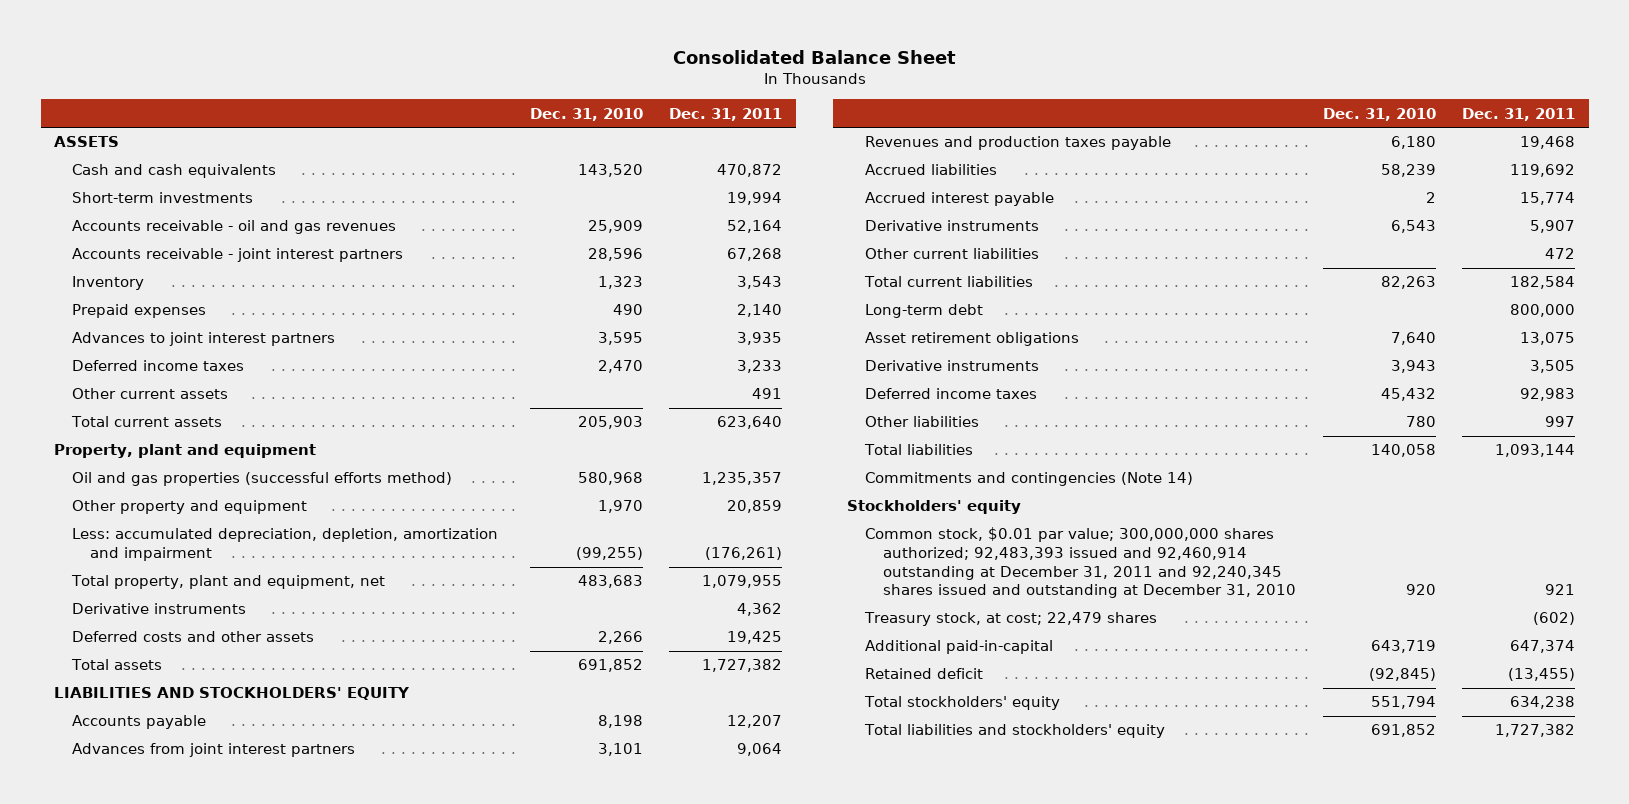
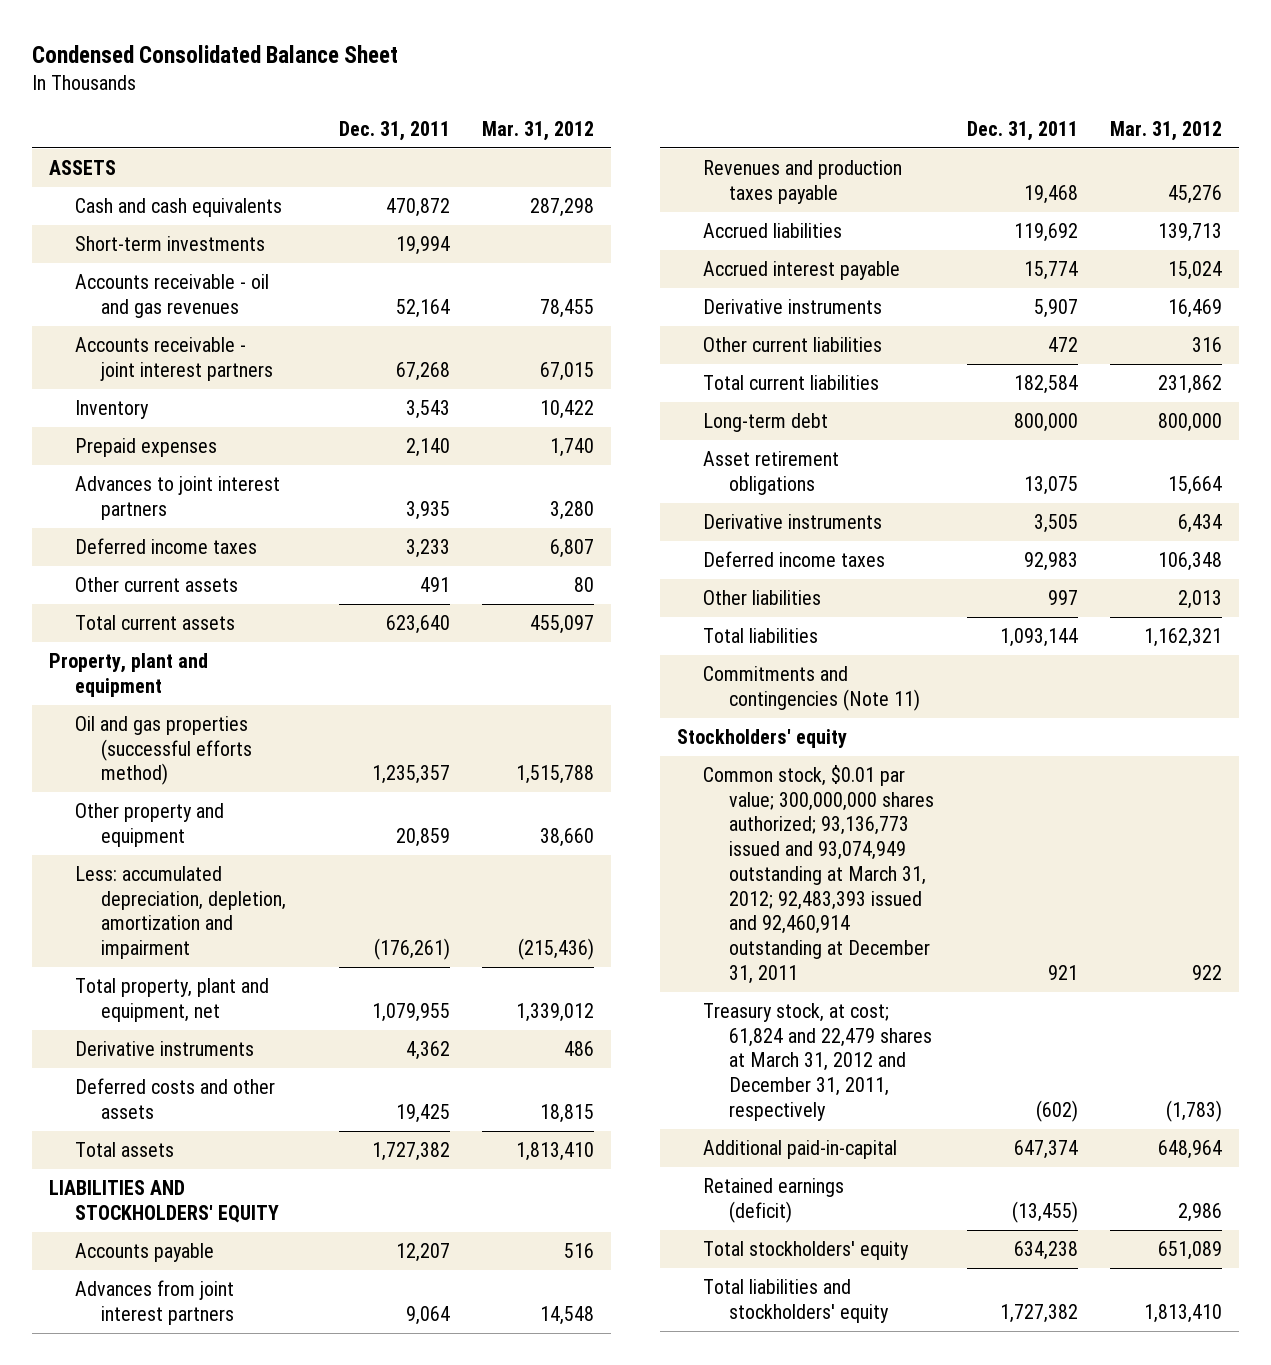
- Consolidated Balance Sheet
+ Condensed Consolidated Balance Sheet
- | Dec. 31, 2010 | Dec. 31, 2011
+ | Dec. 31, 2011 | Mar. 31, 2012
- Commitments and contingencies (Note 14)
+ Commitments and contingencies (Note 11)
- Common stock, $0.01 par value; 300,000,000 shares authorized; 92,483,393 issued and 92,460,914 outstanding at December 31, 2011 and 92,240,345 shares issued and outstanding at December 31, 2010 | 920 | 921
- Treasury stock, at cost; 22,479 shares | | (602)
+ Common stock, $0.01 par value; 300,000,000 shares authorized; 93,136,773 issued and 93,074,949 outstanding at March 31, 2012; 92,483,393 issued and 92,460,914 outstanding at December 31, 2011 | 921 | 922
+ Treasury stock, at cost; 61,824 and 22,479 shares at March 31, 2012 and December 31, 2011, respectively | (602) | (1,783)
- Retained deficit | (92,845) | (13,455)
+ Retained earnings (deficit) | (13,455) | 2,986

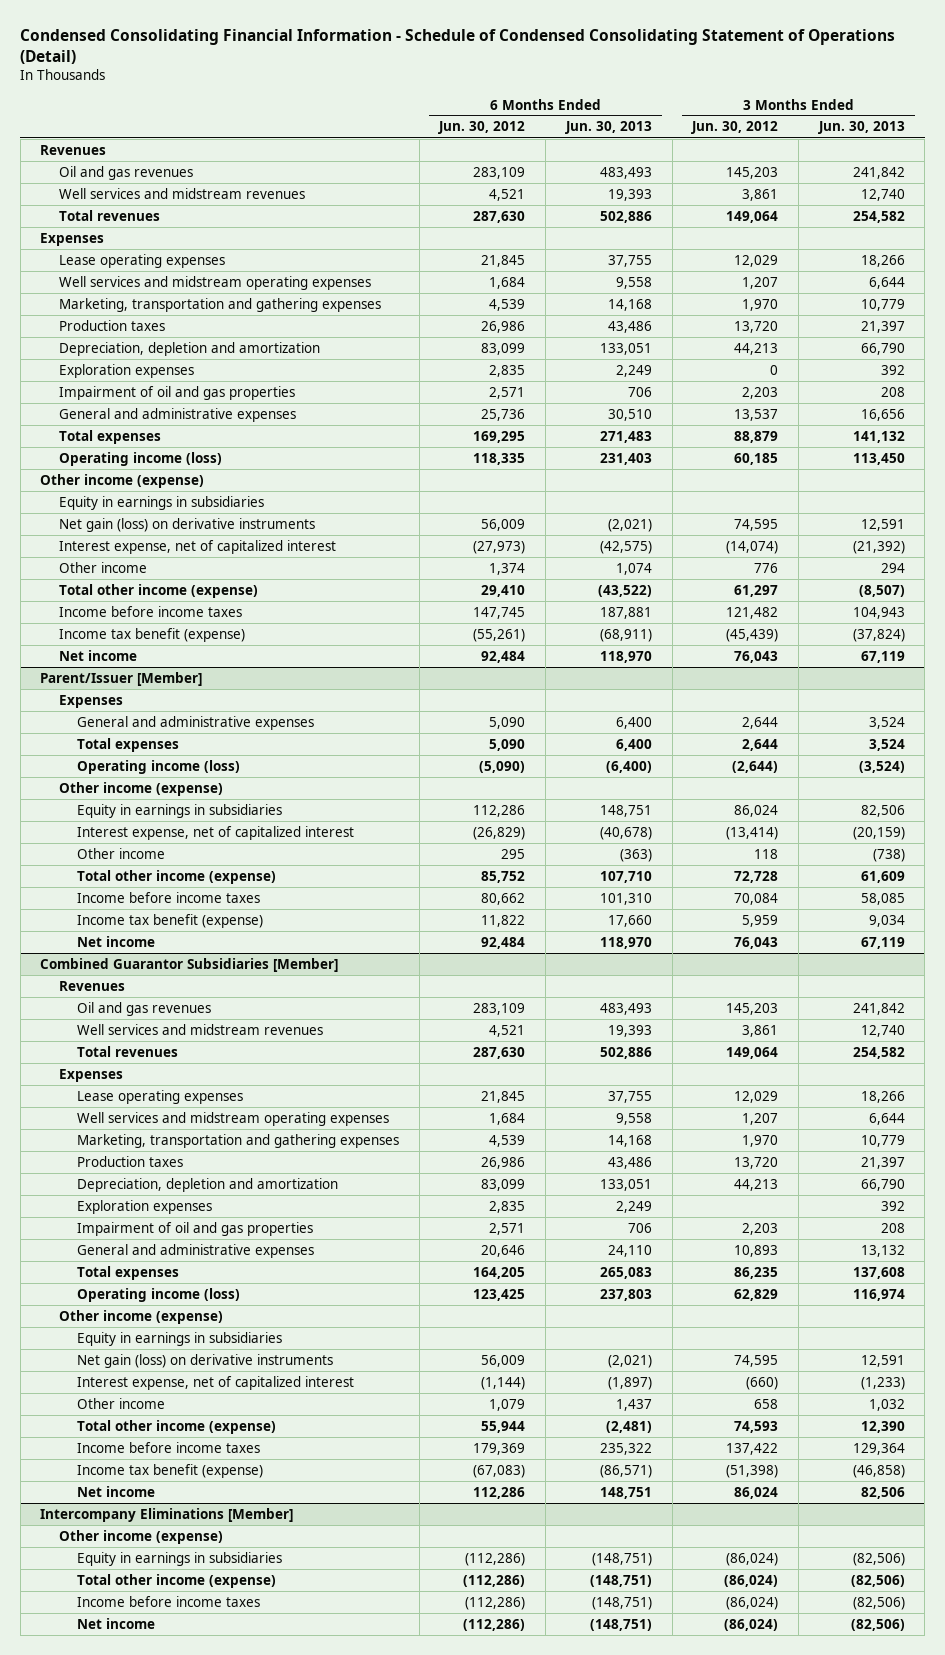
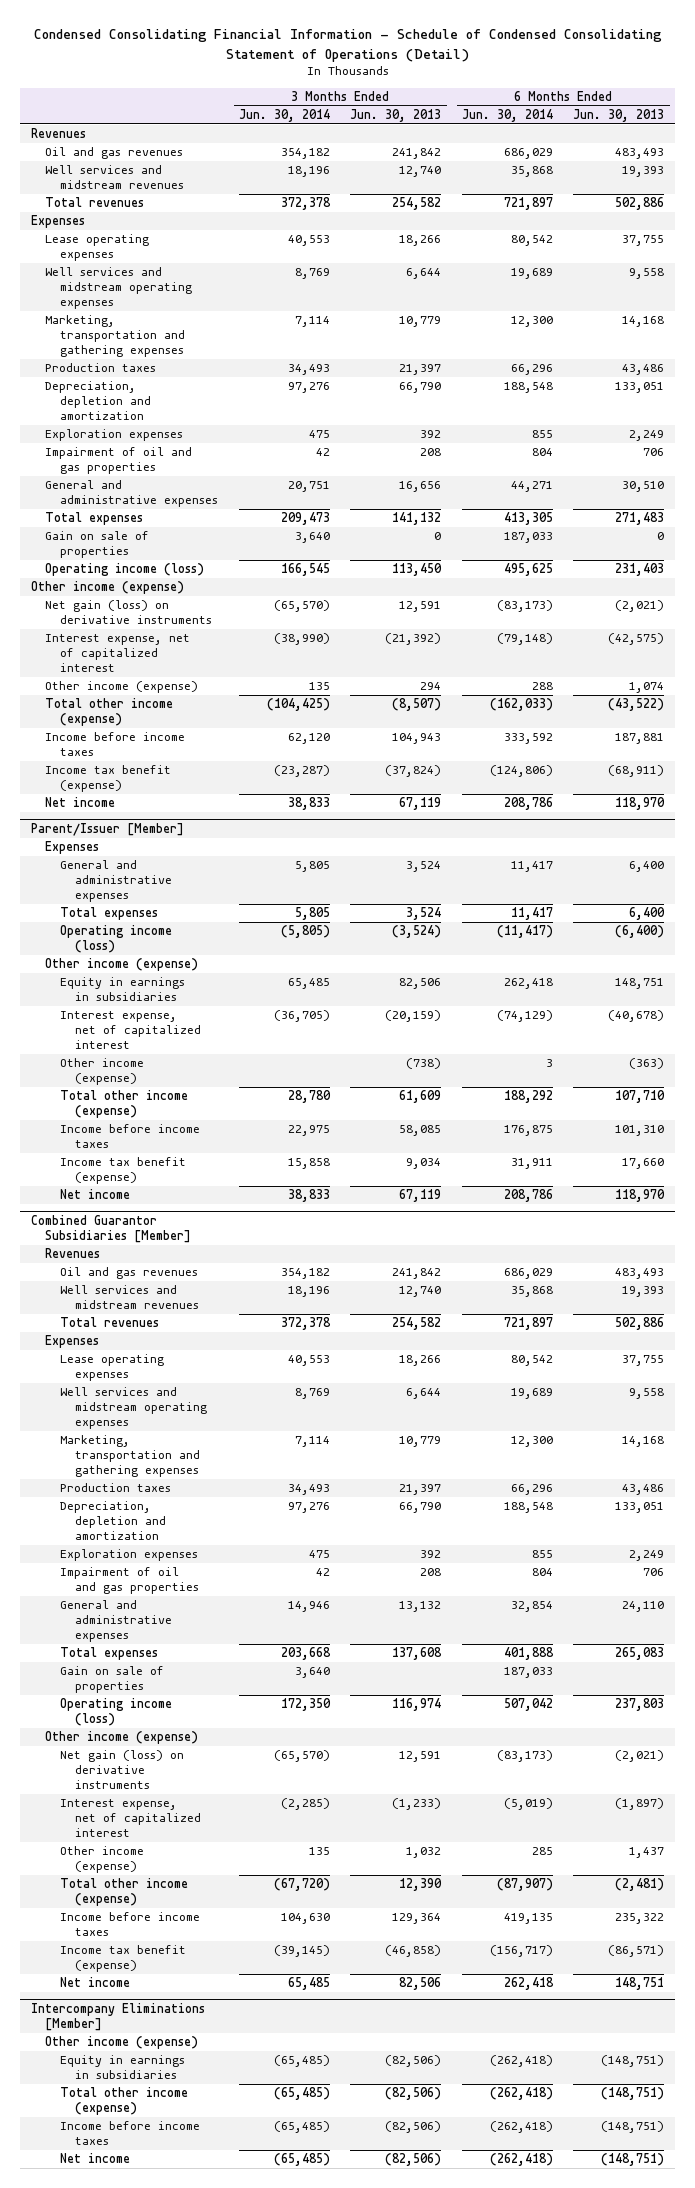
- | 6 Months Ended Jun. 30, 2012 | 6 Months Ended Jun. 30, 2013 | 3 Months Ended Jun. 30, 2012 | 3 Months Ended Jun. 30, 2013
+ | 3 Months Ended Jun. 30, 2014 | 3 Months Ended Jun. 30, 2013 | 6 Months Ended Jun. 30, 2014 | 6 Months Ended Jun. 30, 2013
+ Gain on sale of properties | 3,640 | 0 | 187,033 | 0
- Equity in earnings in subsidiaries
- Other income | 1,374 | 1,074 | 776 | 294
+ Other income (expense) | 135 | 294 | 288 | 1,074
@ Parent/Issuer [Member]
- Other income | 295 | (363) | 118 | (738)
+ Other income (expense) | | (738) | 3 | (363)
@ Combined Guarantor Subsidiaries [Member]
+ Gain on sale of properties | 3,640 | | 187,033 |
- Equity in earnings in subsidiaries
- Other income | 1,079 | 1,437 | 658 | 1,032
+ Other income (expense) | 135 | 1,032 | 285 | 1,437

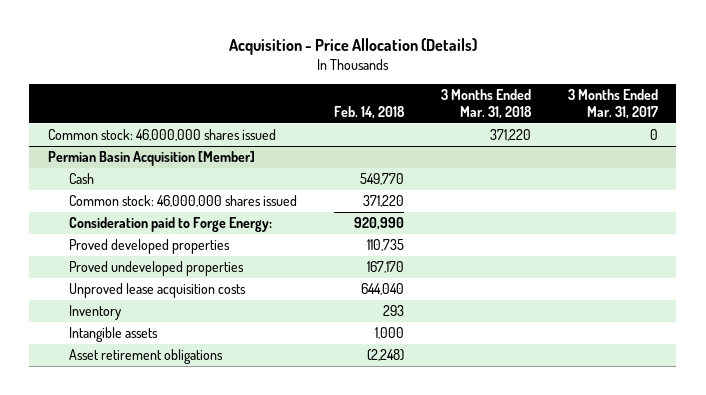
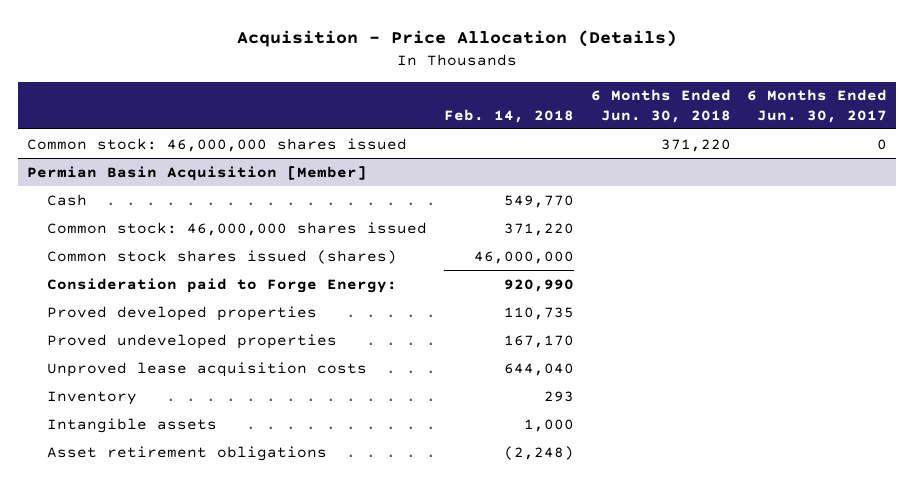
- | Feb. 14, 2018 | 3 Months Ended Mar. 31, 2018 | 3 Months Ended Mar. 31, 2017
+ | Feb. 14, 2018 | 6 Months Ended Jun. 30, 2018 | 6 Months Ended Jun. 30, 2017
@ Permian Basin Acquisition [Member]
+ Common stock shares issued (shares) | 46,000,000 | |

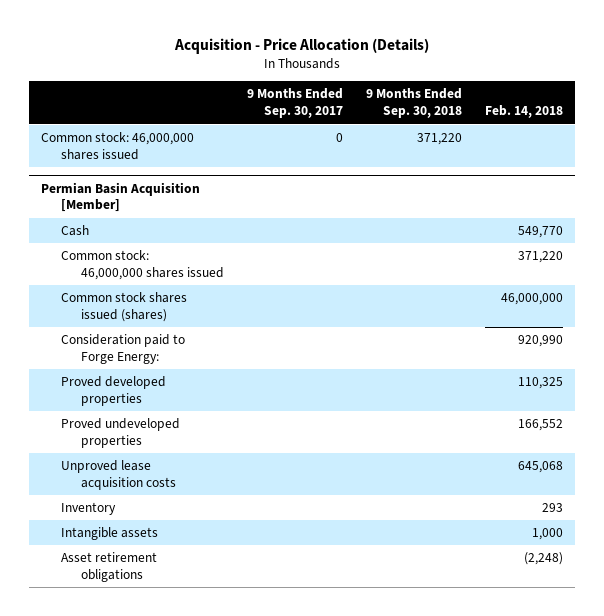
- | Feb. 14, 2018 | 6 Months Ended Jun. 30, 2018 | 6 Months Ended Jun. 30, 2017
+ | 9 Months Ended Sep. 30, 2017 | 9 Months Ended Sep. 30, 2018 | Feb. 14, 2018
@ Permian Basin Acquisition [Member]
- Proved developed properties | 110,735 | |
- Proved undeveloped properties | 167,170 | |
- Unproved lease acquisition costs | 644,040 | |
+ Proved developed properties | | | 110,325
+ Proved undeveloped properties | | | 166,552
+ Unproved lease acquisition costs | | | 645,068

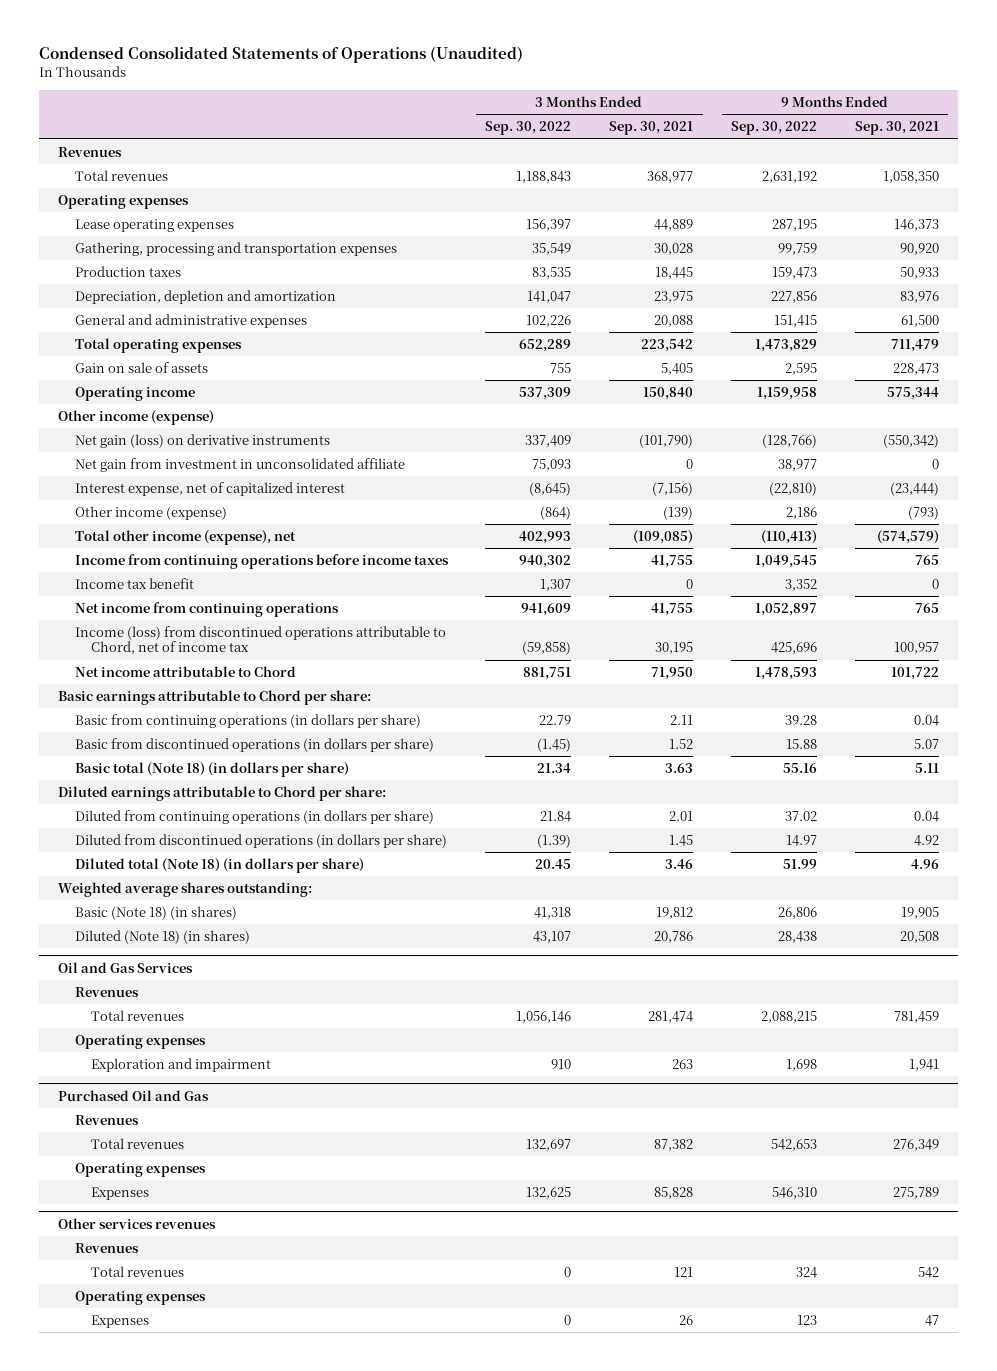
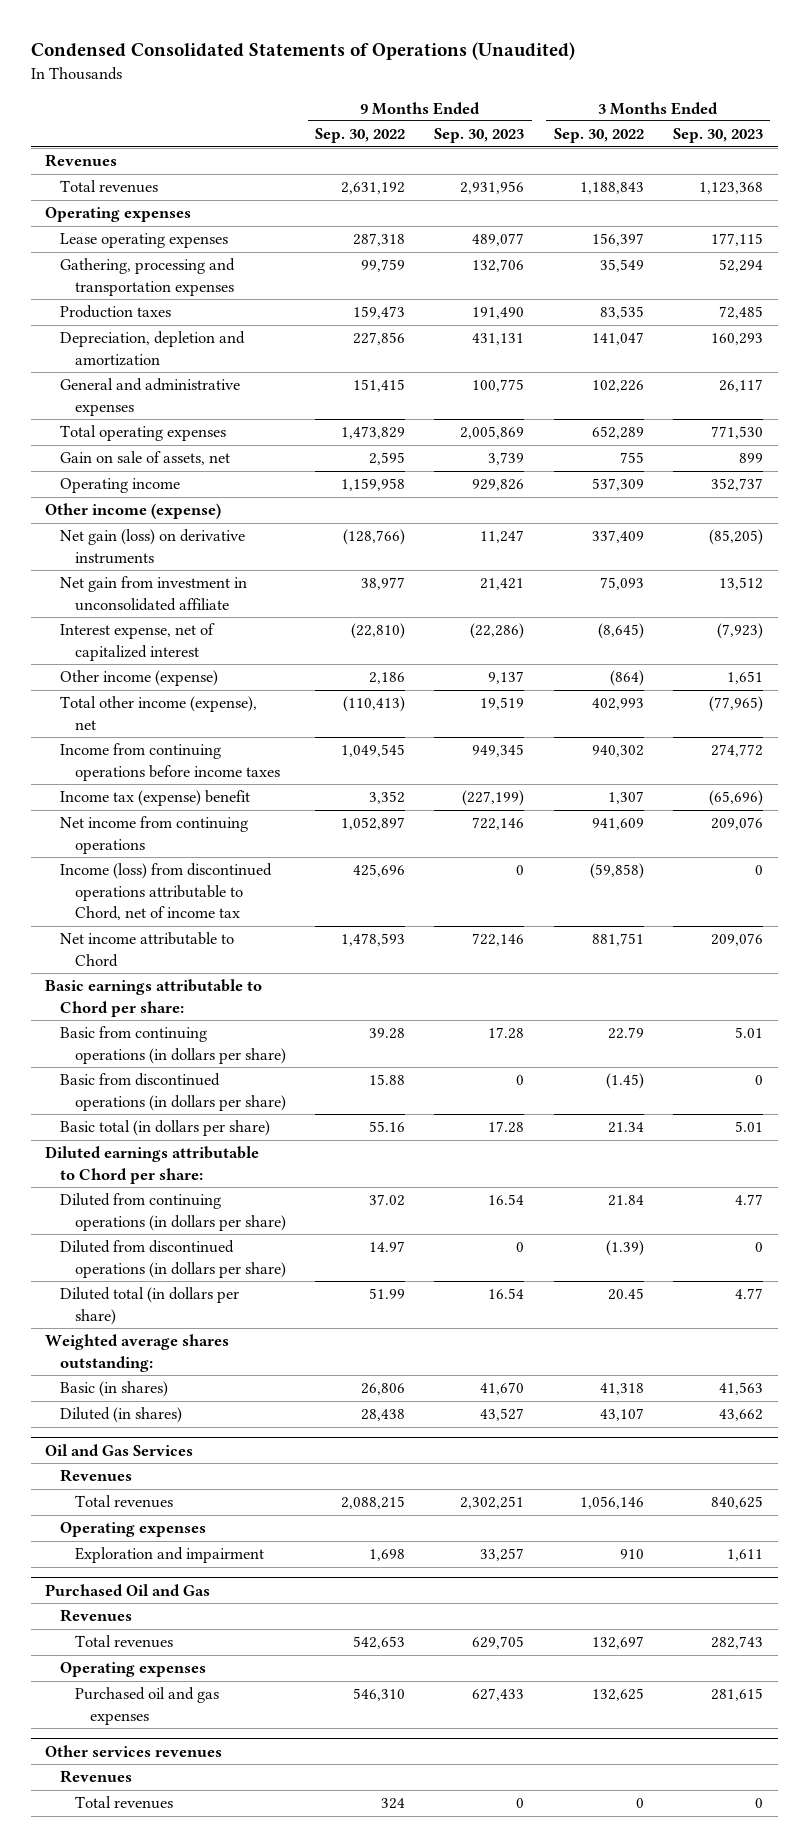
- | 3 Months Ended Sep. 30, 2022 | 3 Months Ended Sep. 30, 2021 | 9 Months Ended Sep. 30, 2022 | 9 Months Ended Sep. 30, 2021
+ | 9 Months Ended Sep. 30, 2022 | 9 Months Ended Sep. 30, 2023 | 3 Months Ended Sep. 30, 2022 | 3 Months Ended Sep. 30, 2023
- Lease operating expenses | 156,397 | 44,889 | 287,195 | 146,373
+ Lease operating expenses | 287,318 | 489,077 | 156,397 | 177,115
- Gain on sale of assets | 755 | 5,405 | 2,595 | 228,473
+ Gain on sale of assets, net | 2,595 | 3,739 | 755 | 899
- Income tax benefit | 1,307 | 0 | 3,352 | 0
+ Income tax (expense) benefit | 3,352 | (227,199) | 1,307 | (65,696)
- Basic total (Note 18) (in dollars per share) | 21.34 | 3.63 | 55.16 | 5.11
+ Basic total (in dollars per share) | 55.16 | 17.28 | 21.34 | 5.01
- Diluted total (Note 18) (in dollars per share) | 20.45 | 3.46 | 51.99 | 4.96
+ Diluted total (in dollars per share) | 51.99 | 16.54 | 20.45 | 4.77
- Basic (Note 18) (in shares) | 41,318 | 19,812 | 26,806 | 19,905
- Diluted (Note 18) (in shares) | 43,107 | 20,786 | 28,438 | 20,508
+ Basic (in shares) | 26,806 | 41,670 | 41,318 | 41,563
+ Diluted (in shares) | 28,438 | 43,527 | 43,107 | 43,662
@ Purchased Oil and Gas
- Expenses | 132,625 | 85,828 | 546,310 | 275,789
+ Purchased oil and gas expenses | 546,310 | 627,433 | 132,625 | 281,615
@ Other services revenues
- Operating expenses
- Expenses | 0 | 26 | 123 | 47

